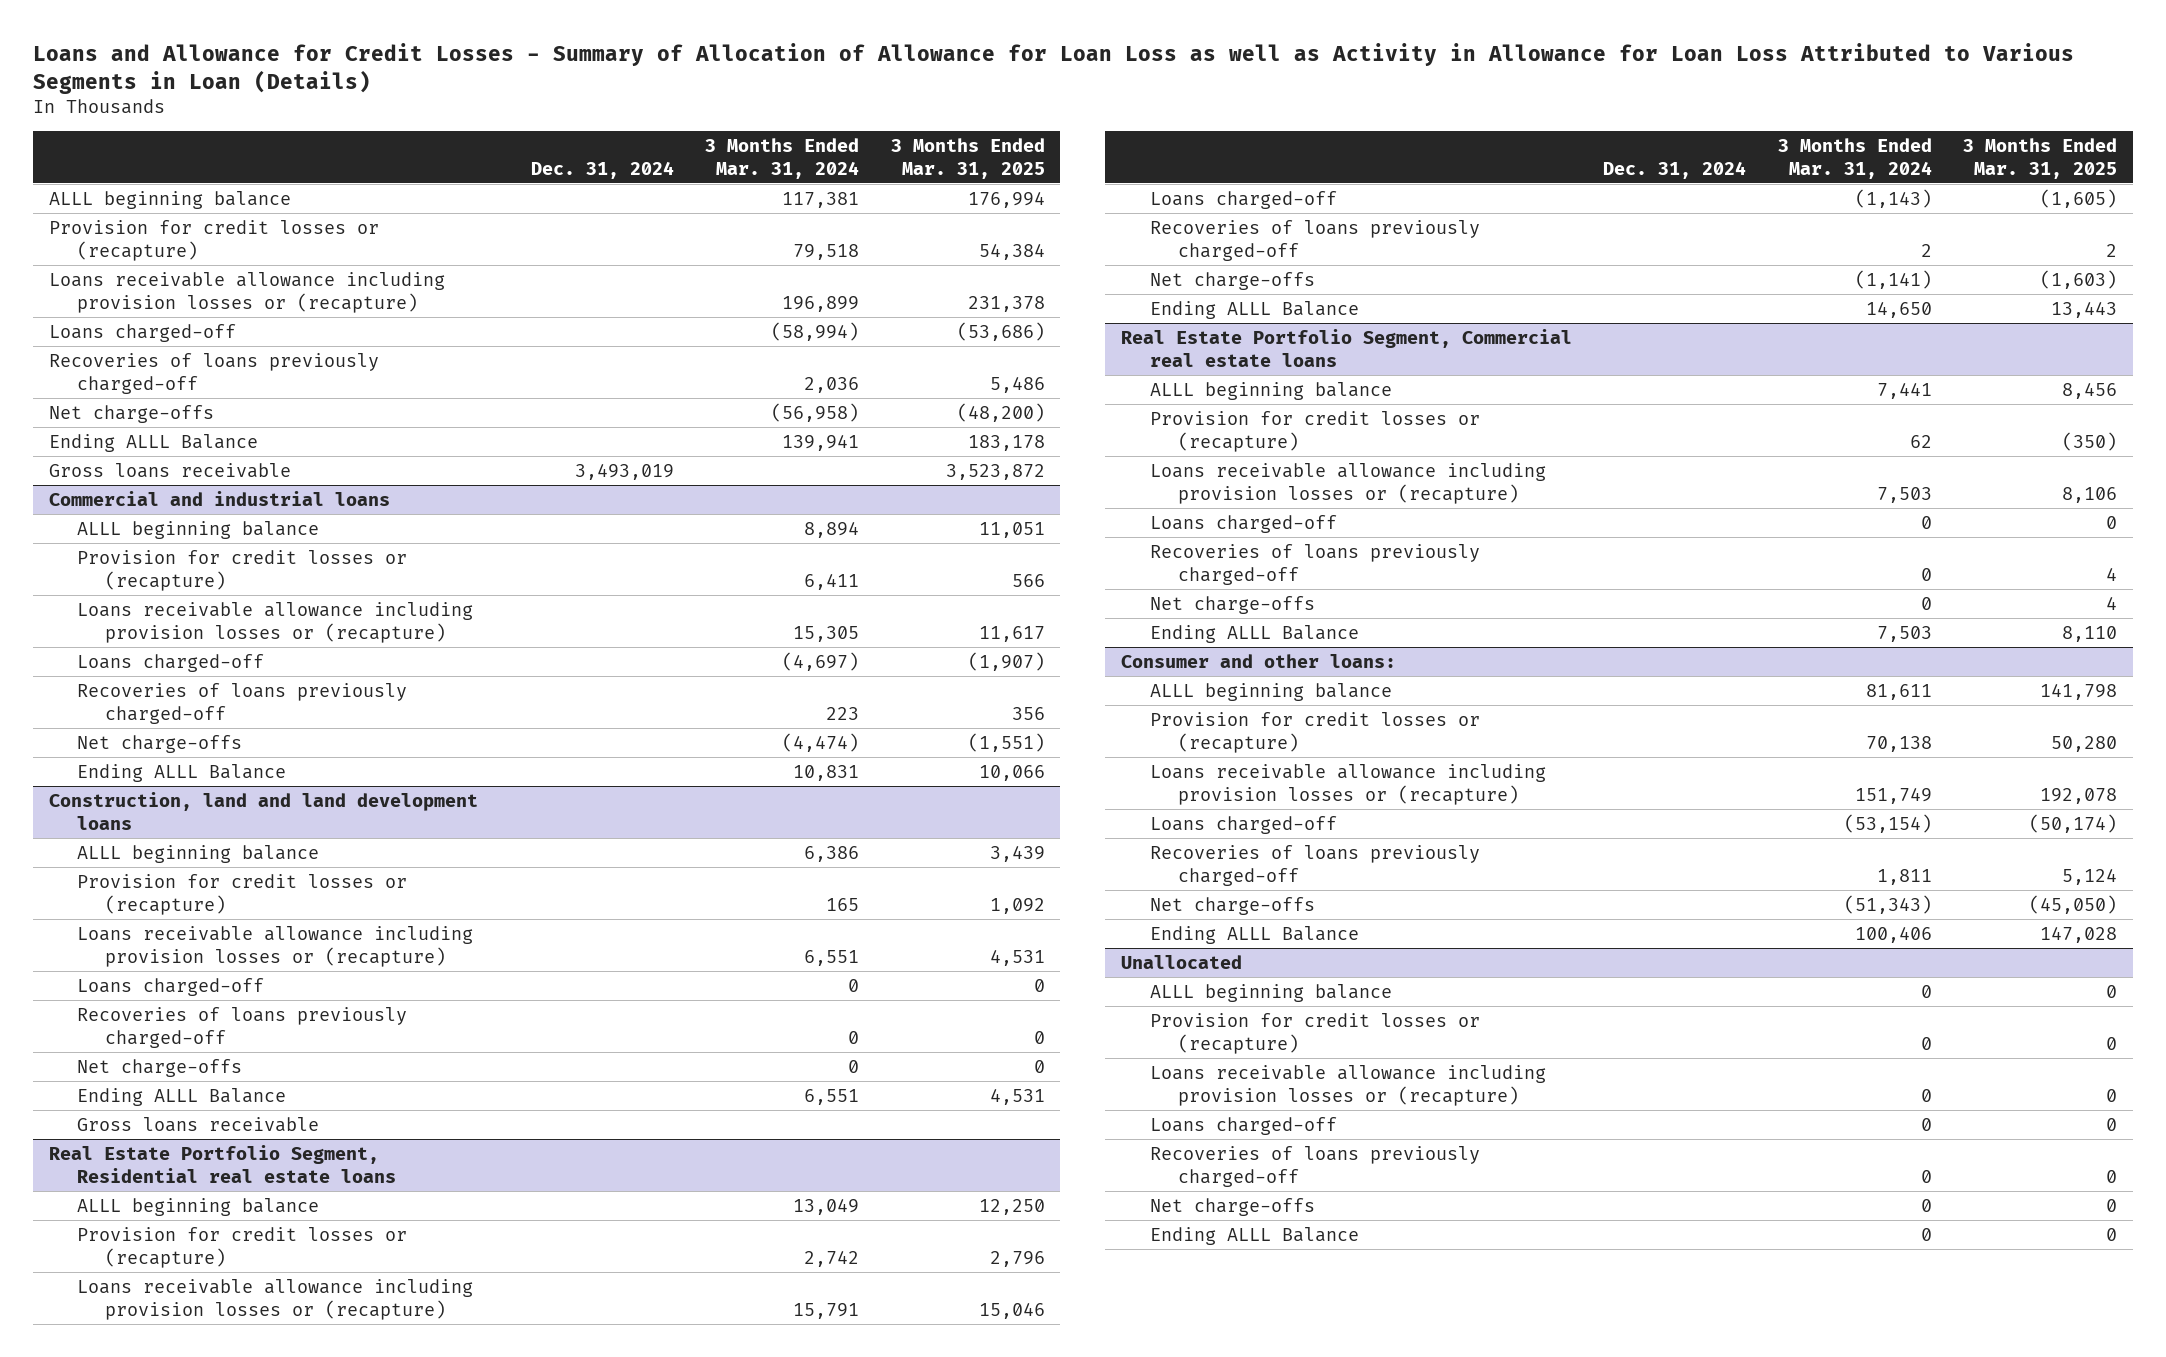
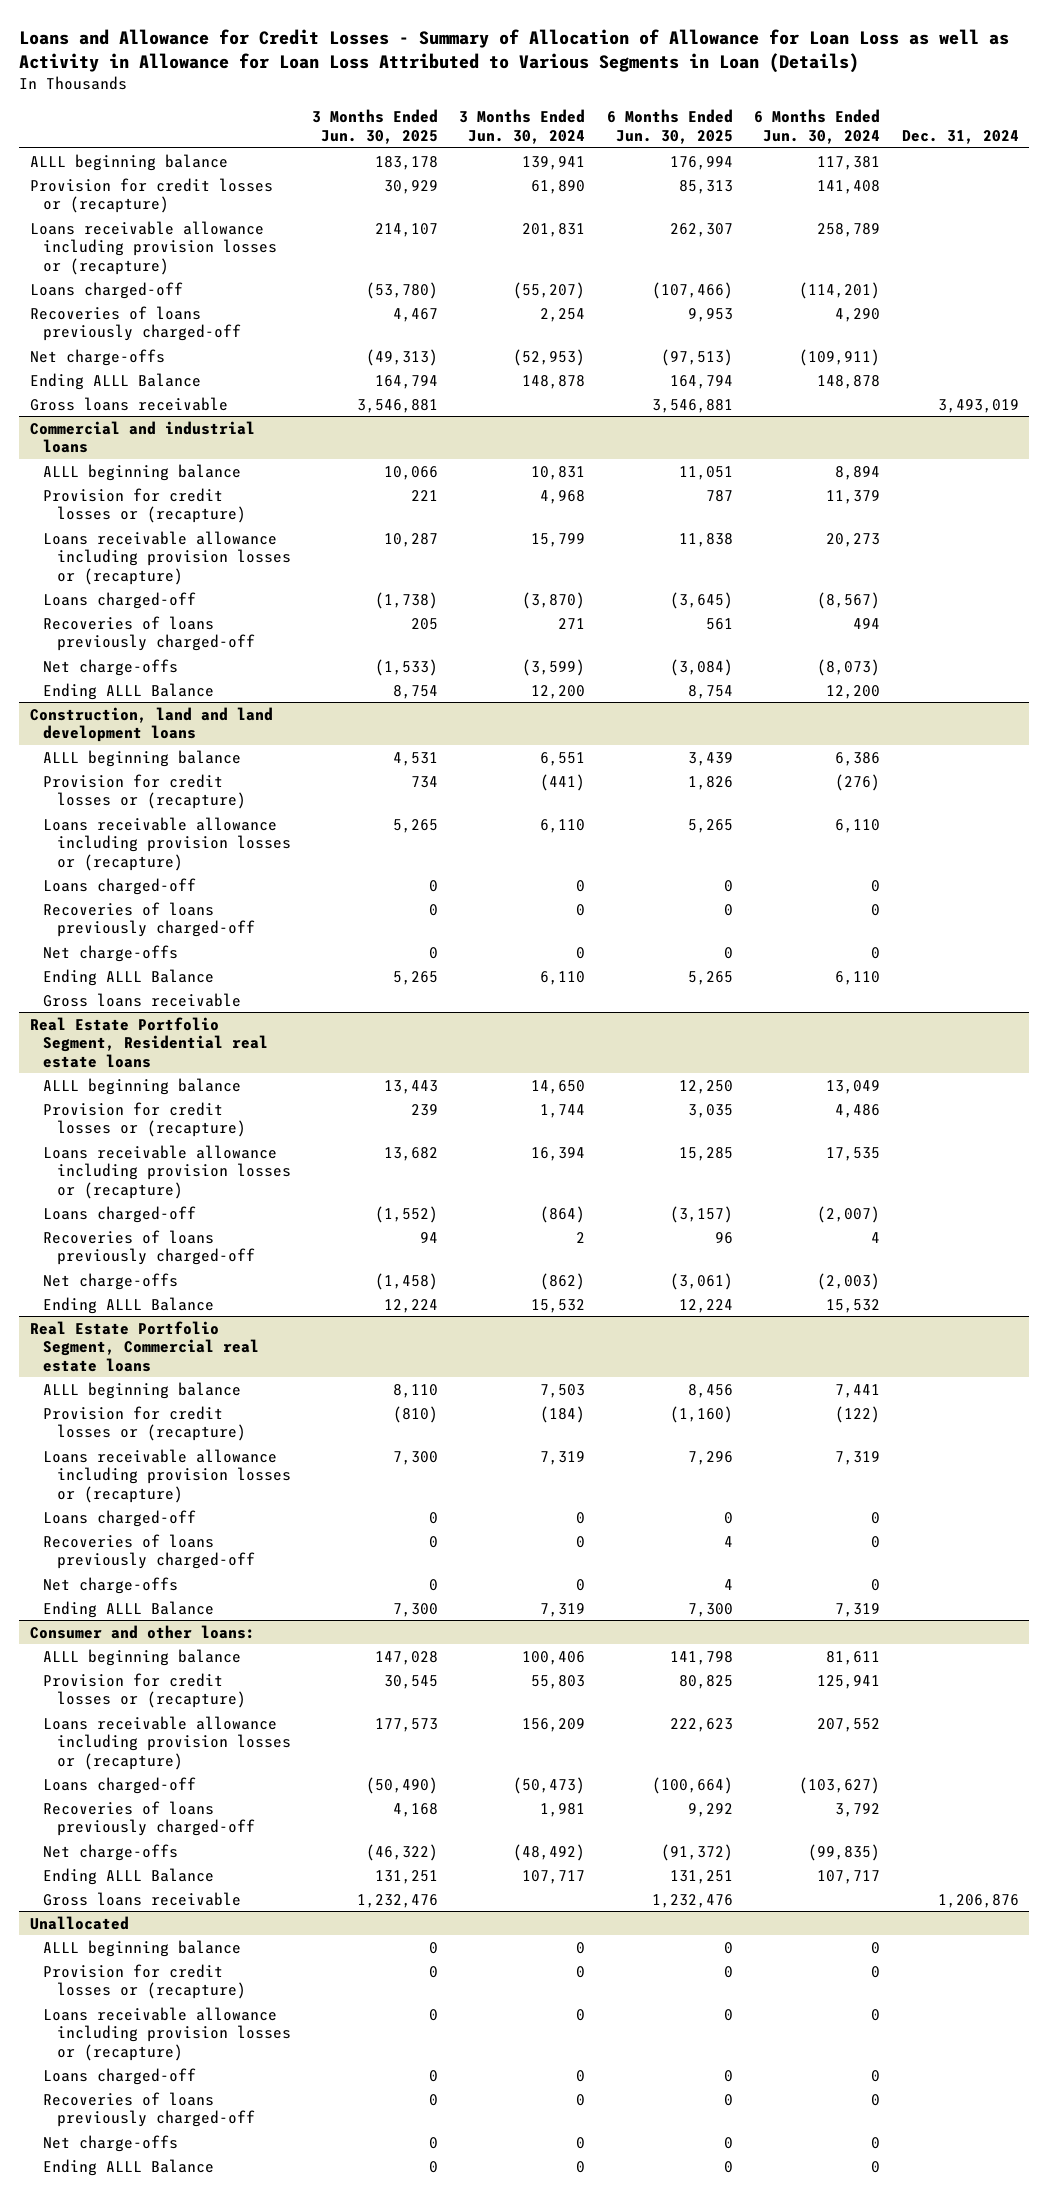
- | Dec. 31, 2024 | 3 Months Ended Mar. 31, 2024 | 3 Months Ended Mar. 31, 2025
+ | 3 Months Ended Jun. 30, 2025 | 3 Months Ended Jun. 30, 2024 | 6 Months Ended Jun. 30, 2025 | 6 Months Ended Jun. 30, 2024 | Dec. 31, 2024
@ Consumer and other loans:
+ Gross loans receivable | 1,232,476 | | 1,232,476 | | 1,206,876

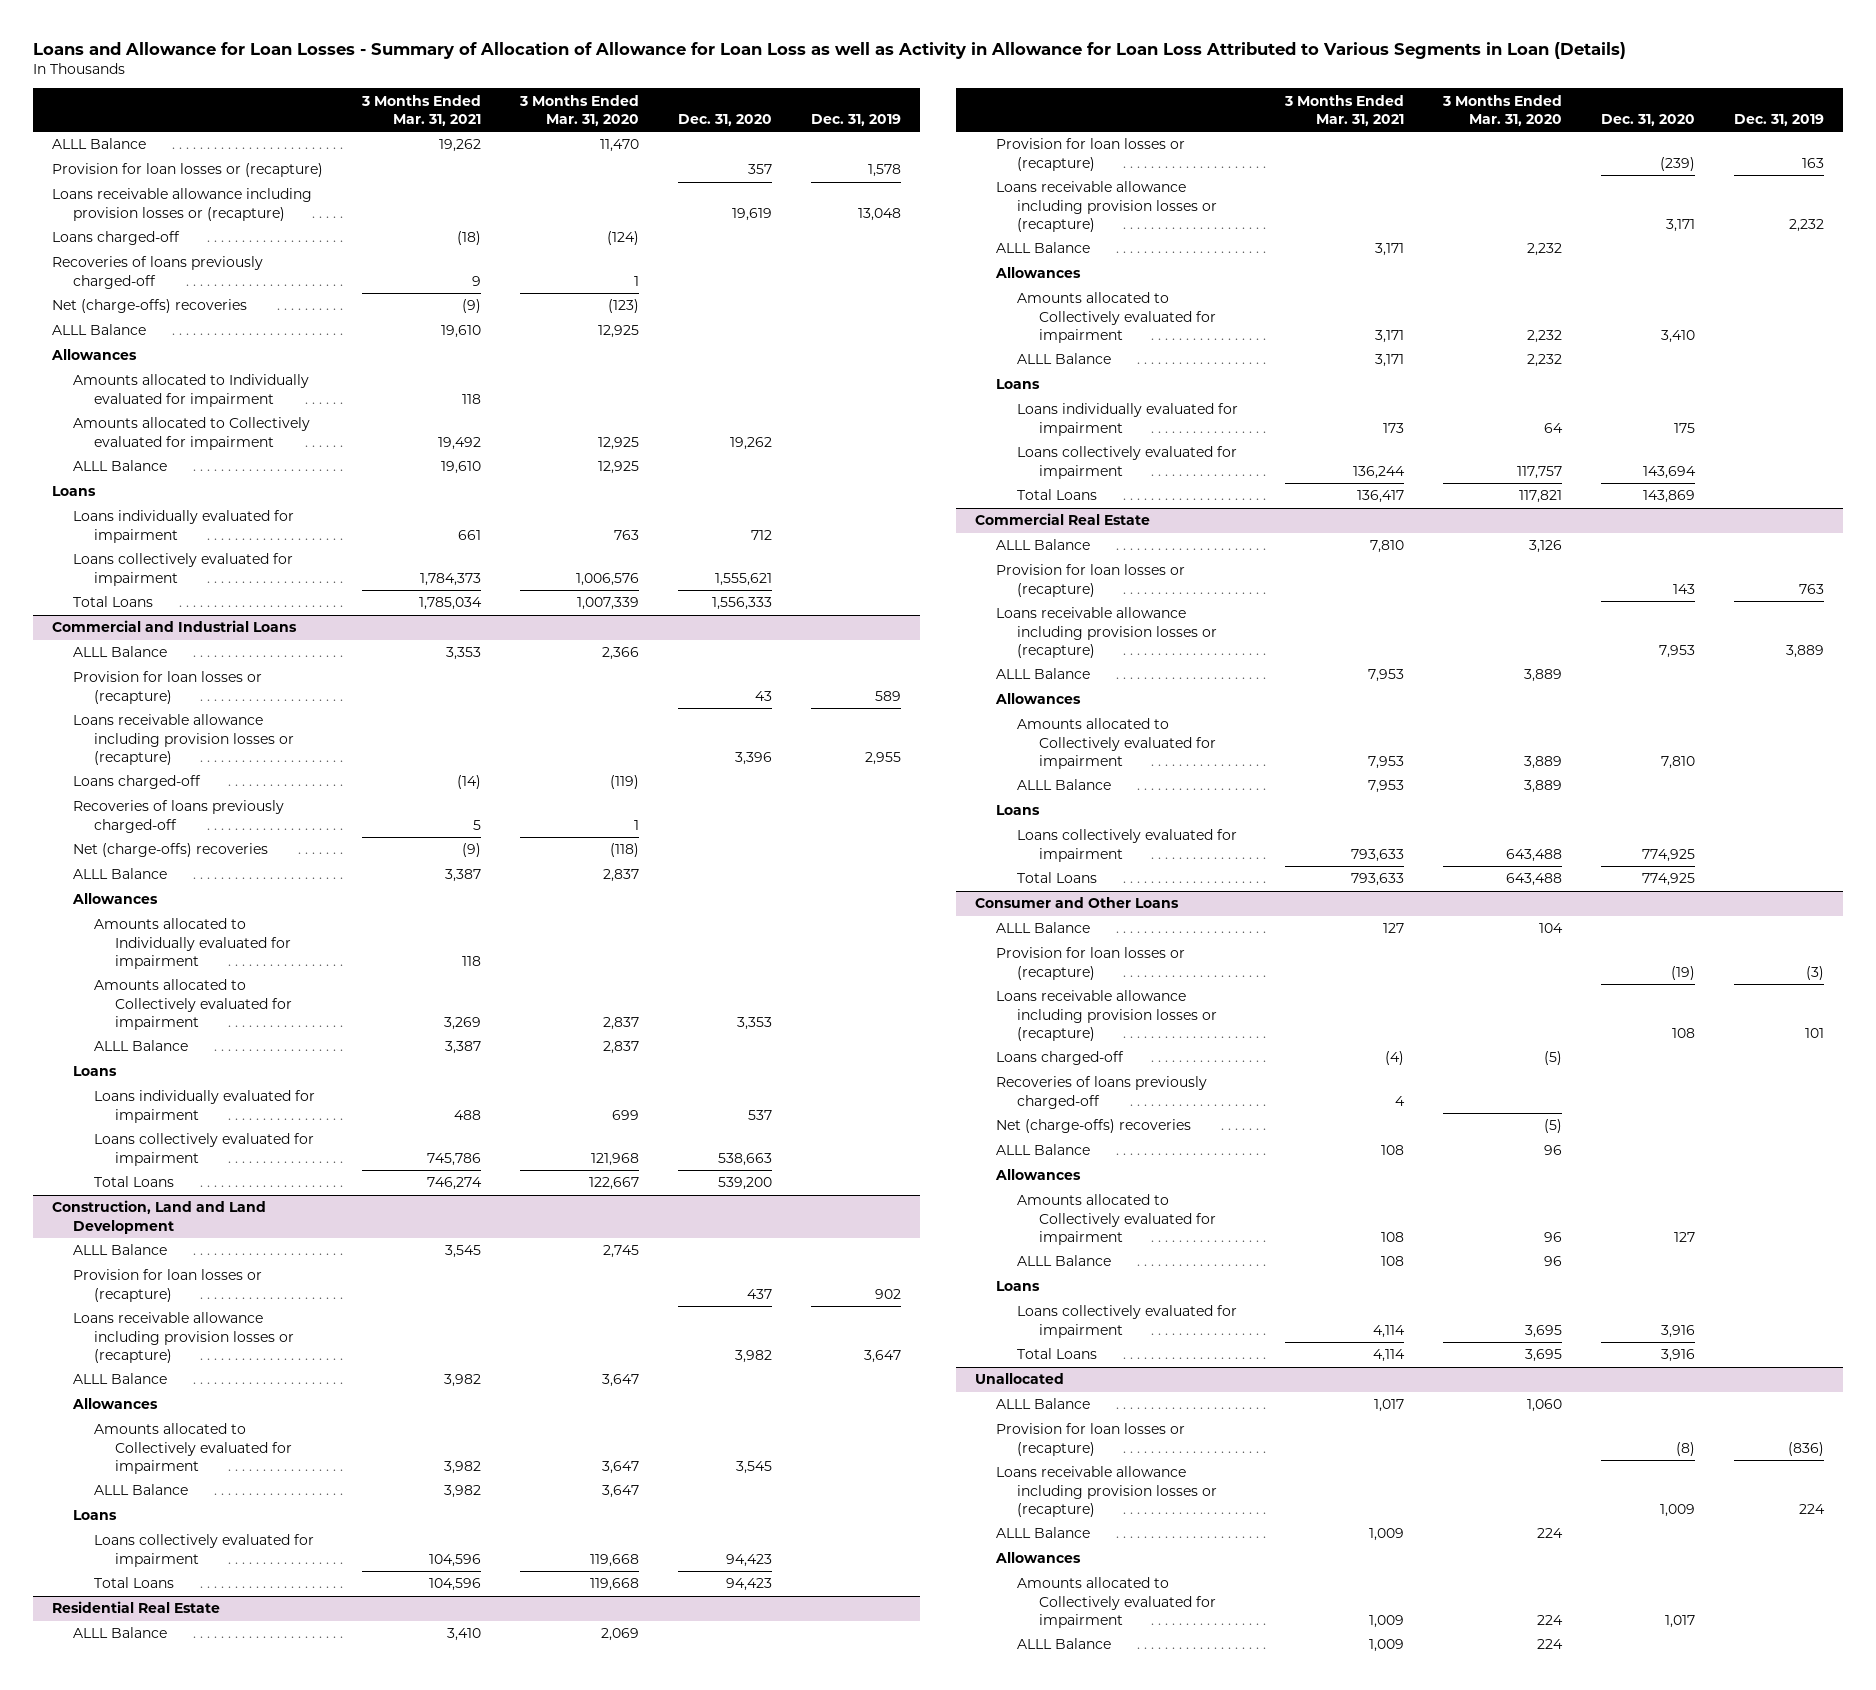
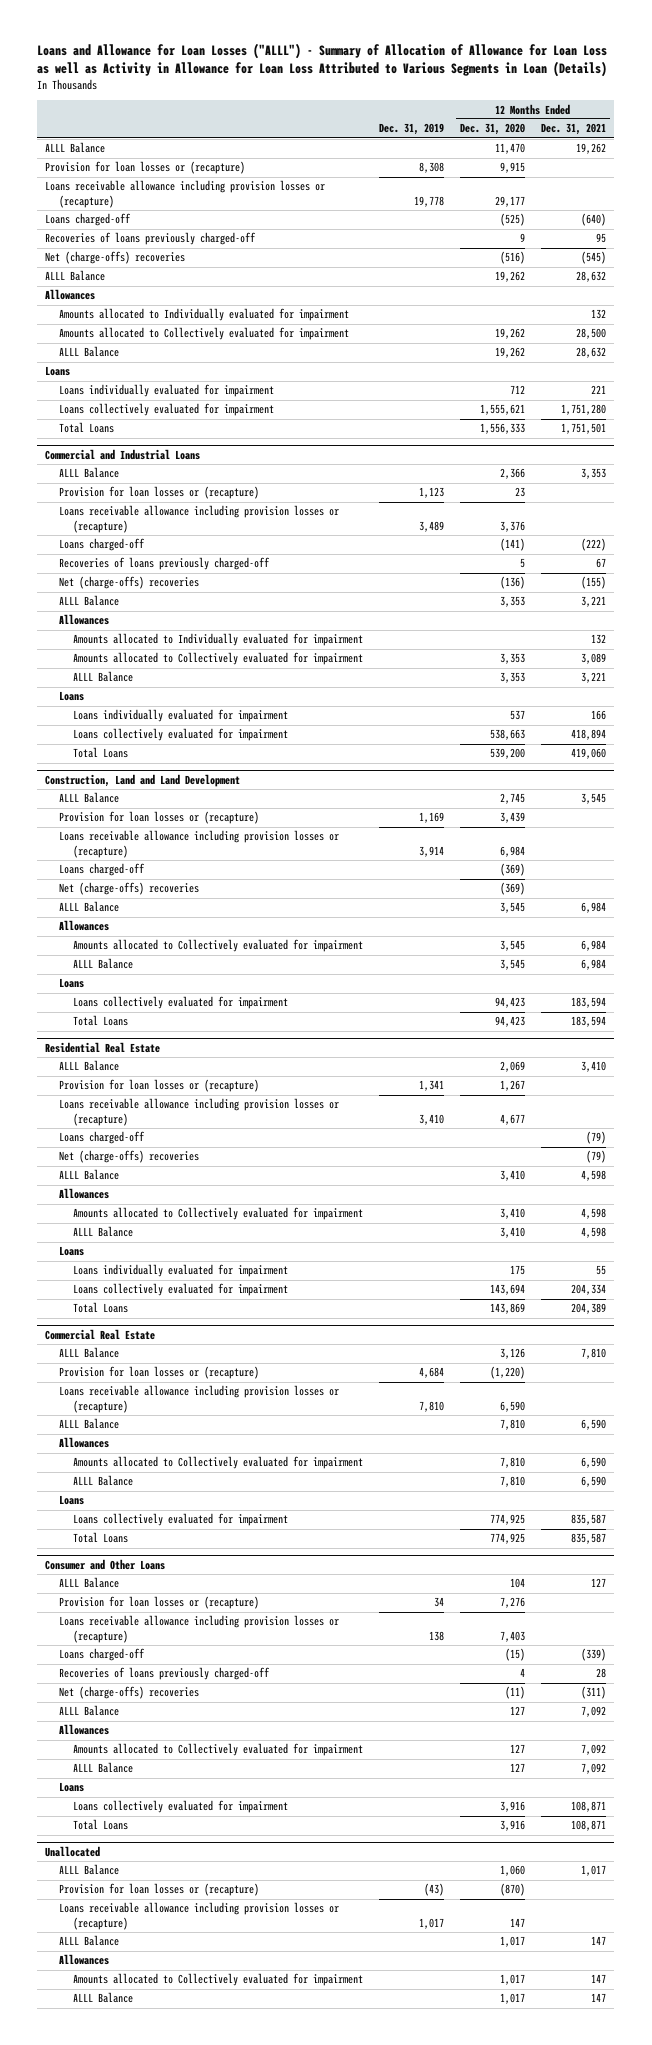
- Loans and Allowance for Loan Losses - Summary of Allocation of Allowance for Loan Loss as well as Activity in Allowance for Loan Loss Attributed to Various Segments in Loan (Details)
+ Loans and Allowance for Loan Losses ("ALLL") - Summary of Allocation of Allowance for Loan Loss as well as Activity in Allowance for Loan Loss Attributed to Various Segments in Loan (Details)
- | 3 Months Ended Mar. 31, 2021 | 3 Months Ended Mar. 31, 2020 | Dec. 31, 2020 | Dec. 31, 2019
+ | Dec. 31, 2019 | 12 Months Ended Dec. 31, 2020 | 12 Months Ended Dec. 31, 2021
- Provision for loan losses or (recapture) | | | 357 | 1,578
- Loans receivable allowance including provision losses or (recapture) | | | 19,619 | 13,048
+ Provision for loan losses or (recapture) | 8,308 | 9,915 |
+ Loans receivable allowance including provision losses or (recapture) | 19,778 | 29,177 |
@ Commercial and Industrial Loans
- Provision for loan losses or (recapture) | | | 43 | 589
- Loans receivable allowance including provision losses or (recapture) | | | 3,396 | 2,955
+ Provision for loan losses or (recapture) | 1,123 | 23 |
+ Loans receivable allowance including provision losses or (recapture) | 3,489 | 3,376 |
@ Construction, Land and Land Development
- Provision for loan losses or (recapture) | | | 437 | 902
- Loans receivable allowance including provision losses or (recapture) | | | 3,982 | 3,647
+ Provision for loan losses or (recapture) | 1,169 | 3,439 |
+ Loans receivable allowance including provision losses or (recapture) | 3,914 | 6,984 |
+ Loans charged-off | | (369) |
+ Net (charge-offs) recoveries | | (369) |
@ Residential Real Estate
- Provision for loan losses or (recapture) | | | (239) | 163
- Loans receivable allowance including provision losses or (recapture) | | | 3,171 | 2,232
+ Provision for loan losses or (recapture) | 1,341 | 1,267 |
+ Loans receivable allowance including provision losses or (recapture) | 3,410 | 4,677 |
+ Loans charged-off | | | (79)
+ Net (charge-offs) recoveries | | | (79)
@ Commercial Real Estate
- Provision for loan losses or (recapture) | | | 143 | 763
- Loans receivable allowance including provision losses or (recapture) | | | 7,953 | 3,889
+ Provision for loan losses or (recapture) | 4,684 | (1,220) |
+ Loans receivable allowance including provision losses or (recapture) | 7,810 | 6,590 |
@ Consumer and Other Loans
- Provision for loan losses or (recapture) | | | (19) | (3)
- Loans receivable allowance including provision losses or (recapture) | | | 108 | 101
+ Provision for loan losses or (recapture) | 34 | 7,276 |
+ Loans receivable allowance including provision losses or (recapture) | 138 | 7,403 |
@ Unallocated
- Provision for loan losses or (recapture) | | | (8) | (836)
- Loans receivable allowance including provision losses or (recapture) | | | 1,009 | 224
+ Provision for loan losses or (recapture) | (43) | (870) |
+ Loans receivable allowance including provision losses or (recapture) | 1,017 | 147 |

